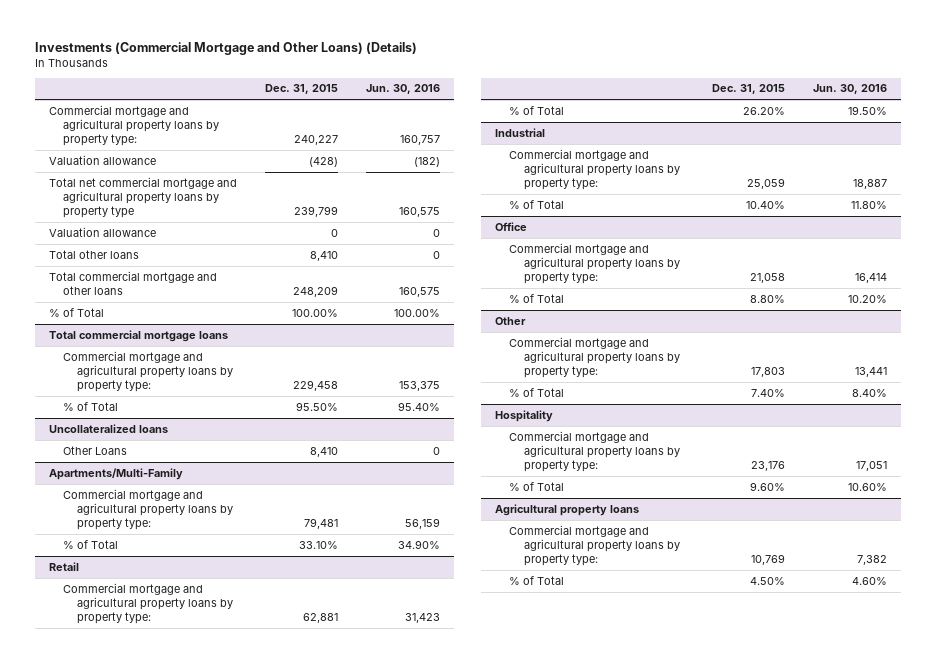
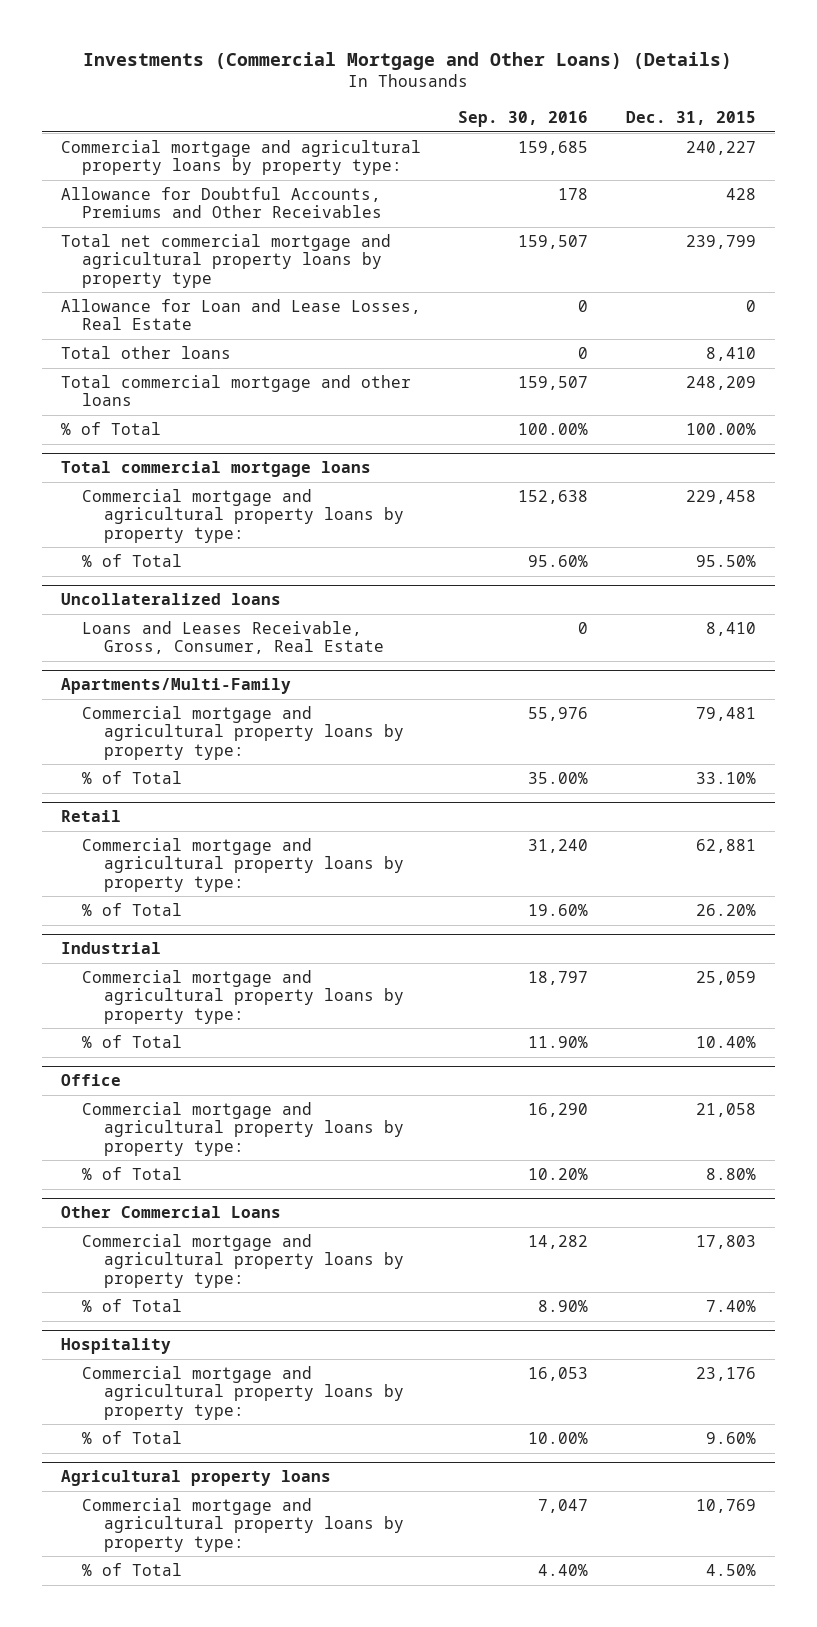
- | Dec. 31, 2015 | Jun. 30, 2016
+ | Sep. 30, 2016 | Dec. 31, 2015
- Valuation allowance | (428) | (182)
+ Allowance for Doubtful Accounts, Premiums and Other Receivables | 178 | 428
- Valuation allowance | 0 | 0
+ Allowance for Loan and Lease Losses, Real Estate | 0 | 0
@ Uncollateralized loans
- Other Loans | 8,410 | 0
+ Loans and Leases Receivable, Gross, Consumer, Real Estate | 0 | 8,410
- Other
+ Other Commercial Loans

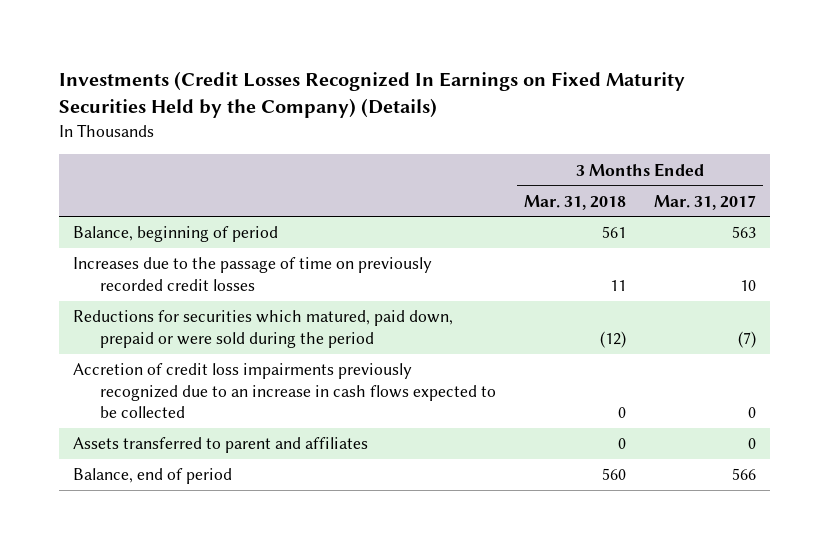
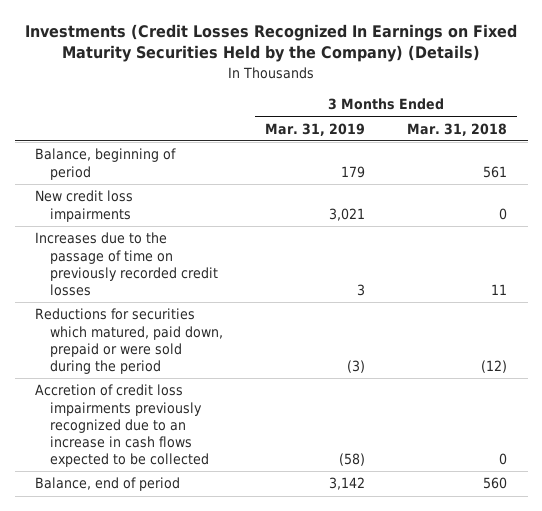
- | 3 Months Ended Mar. 31, 2018 | 3 Months Ended Mar. 31, 2017
+ | 3 Months Ended Mar. 31, 2019 | 3 Months Ended Mar. 31, 2018
+ New credit loss impairments | 3,021 | 0
- Assets transferred to parent and affiliates | 0 | 0

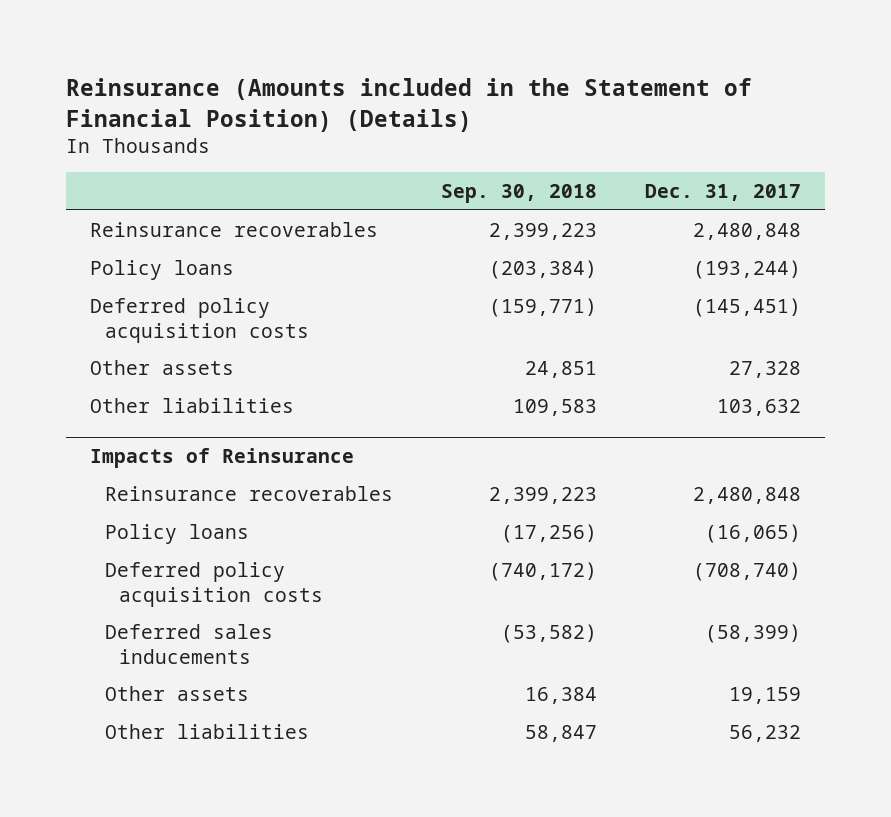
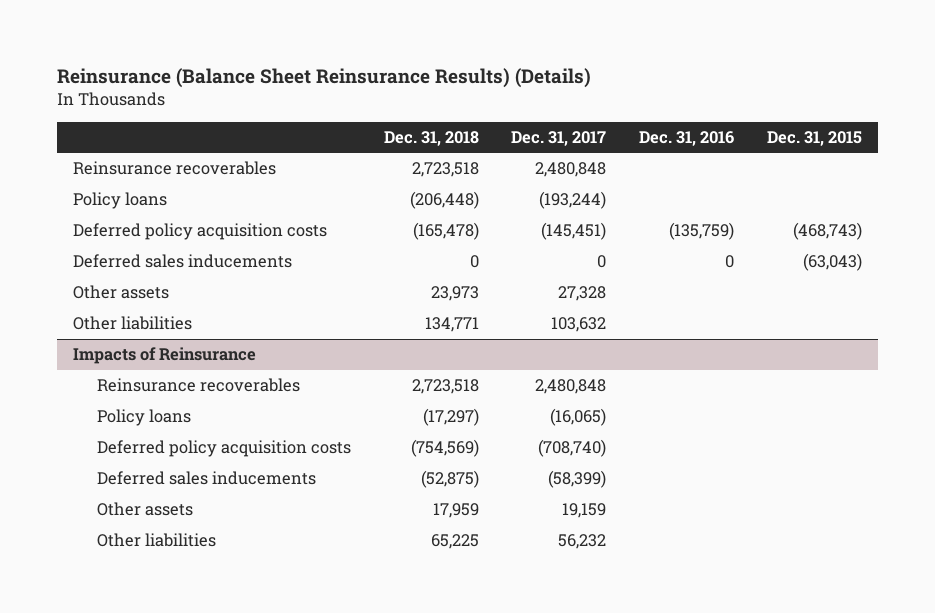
- Reinsurance (Amounts included in the Statement of Financial Position) (Details)
+ Reinsurance (Balance Sheet Reinsurance Results) (Details)
- | Sep. 30, 2018 | Dec. 31, 2017
+ | Dec. 31, 2018 | Dec. 31, 2017 | Dec. 31, 2016 | Dec. 31, 2015
+ Deferred sales inducements | 0 | 0 | 0 | (63,043)

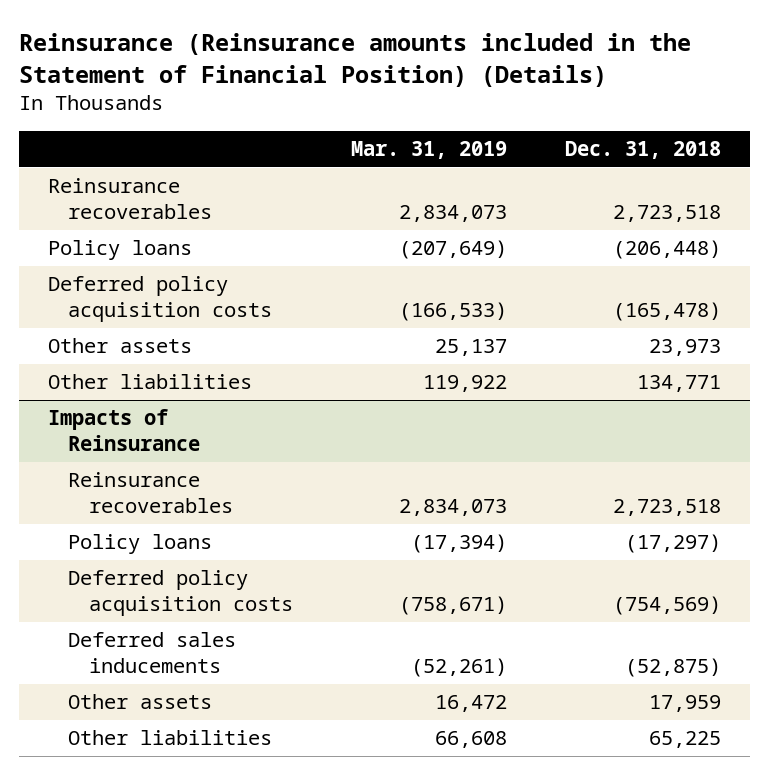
- Reinsurance (Balance Sheet Reinsurance Results) (Details)
+ Reinsurance (Reinsurance amounts included in the Statement of Financial Position) (Details)
- | Dec. 31, 2018 | Dec. 31, 2017 | Dec. 31, 2016 | Dec. 31, 2015
+ | Mar. 31, 2019 | Dec. 31, 2018
- Deferred sales inducements | 0 | 0 | 0 | (63,043)

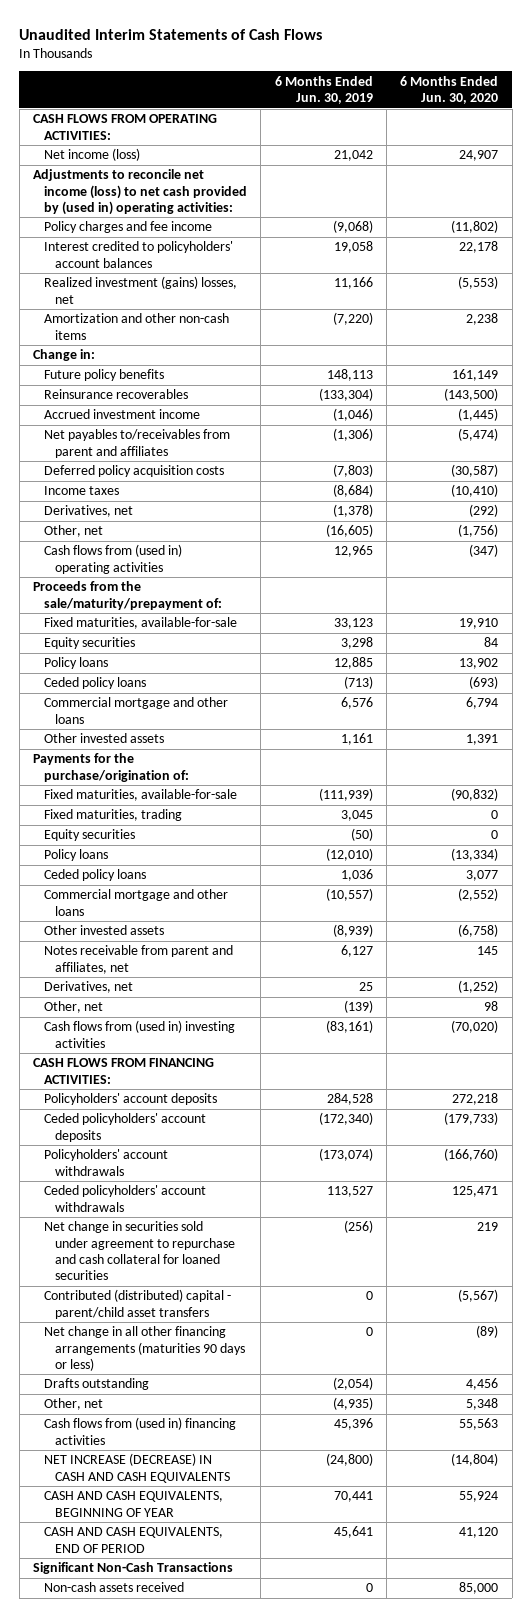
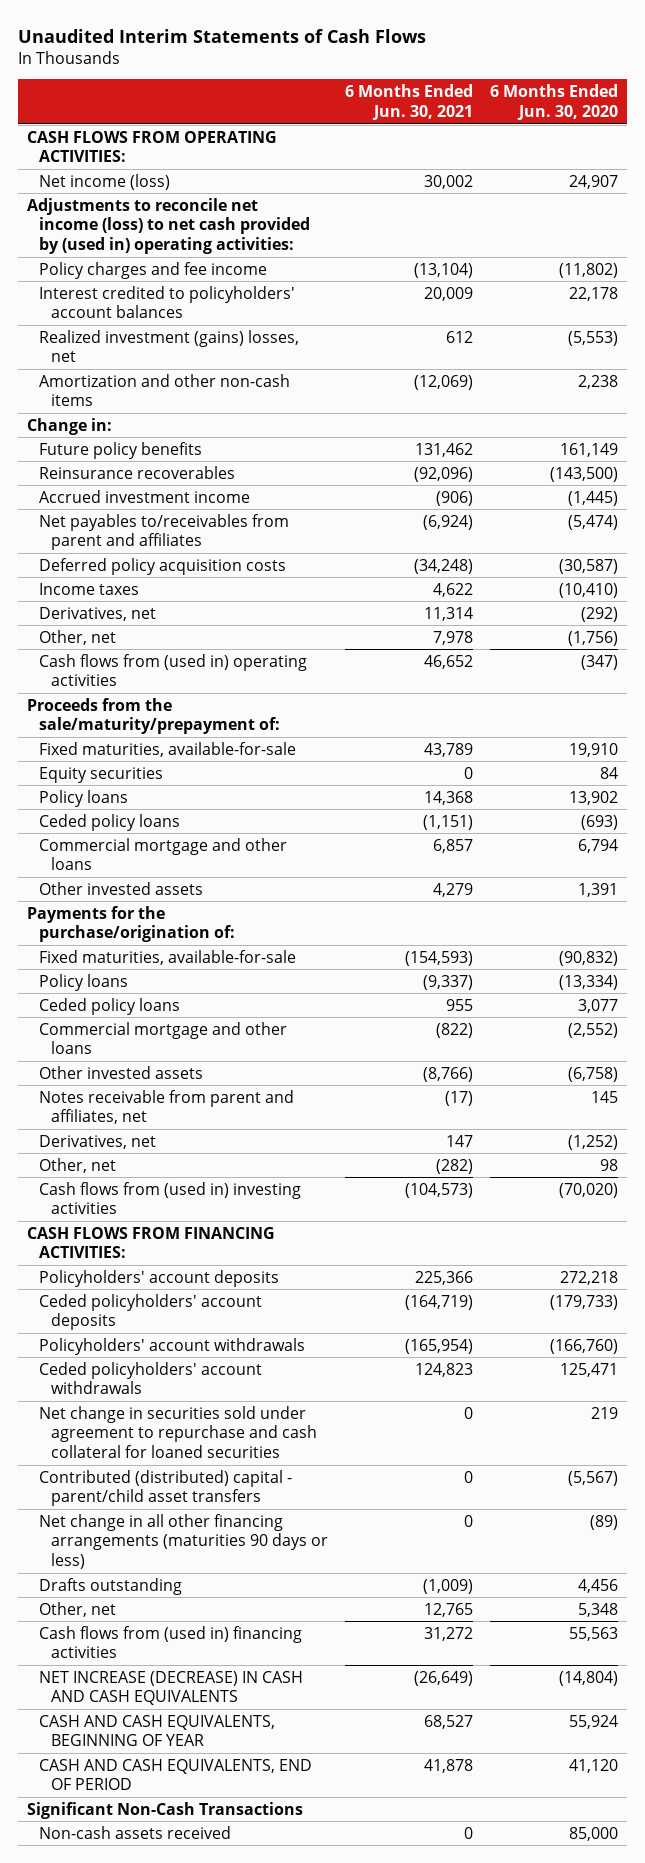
- | 6 Months Ended Jun. 30, 2019 | 6 Months Ended Jun. 30, 2020
+ | 6 Months Ended Jun. 30, 2021 | 6 Months Ended Jun. 30, 2020
- Fixed maturities, trading | 3,045 | 0
- Equity securities | (50) | 0

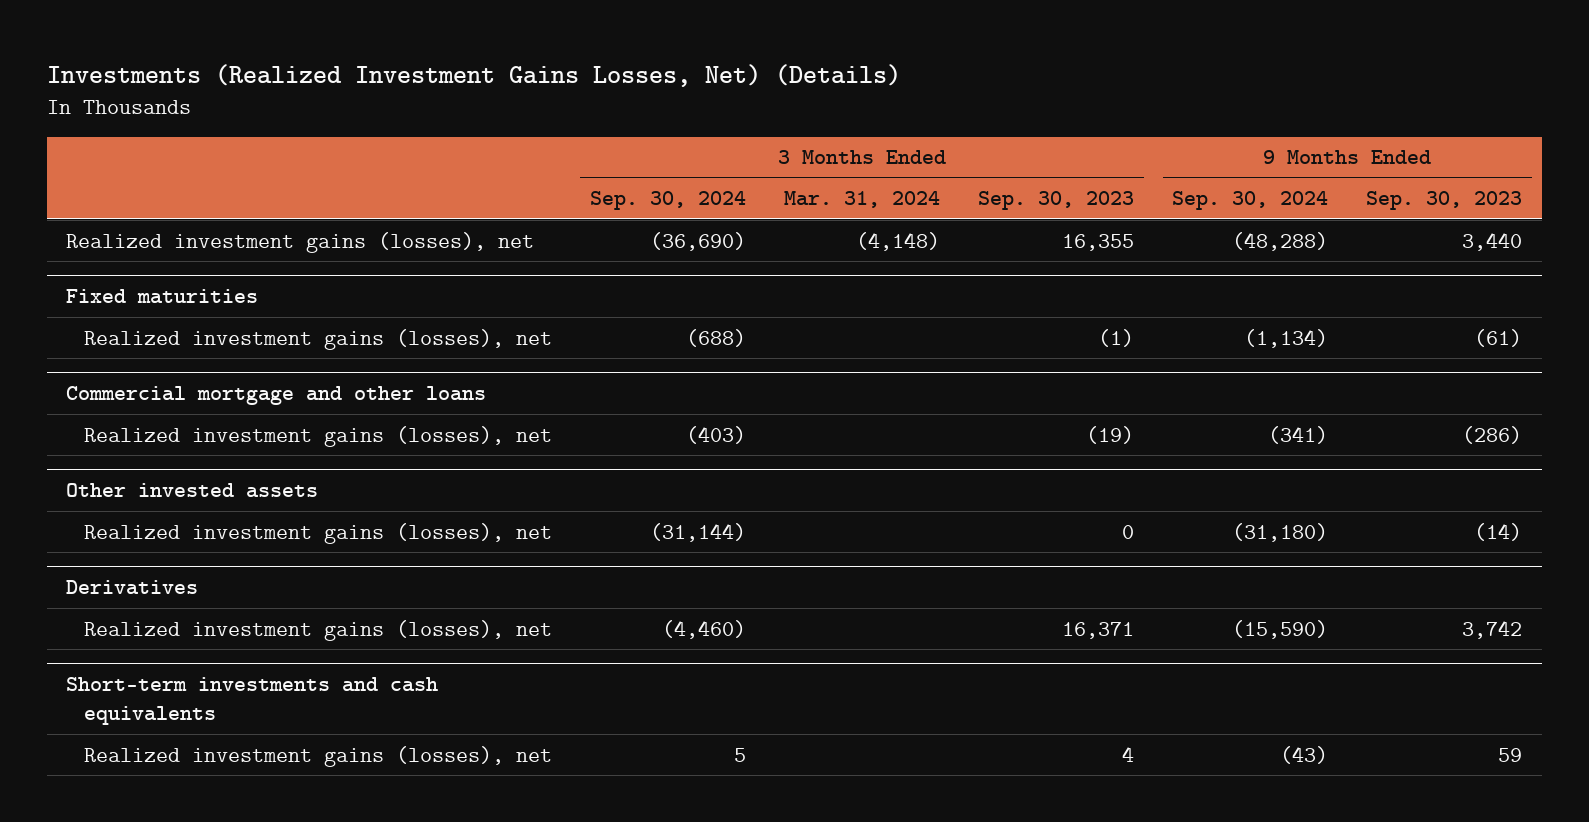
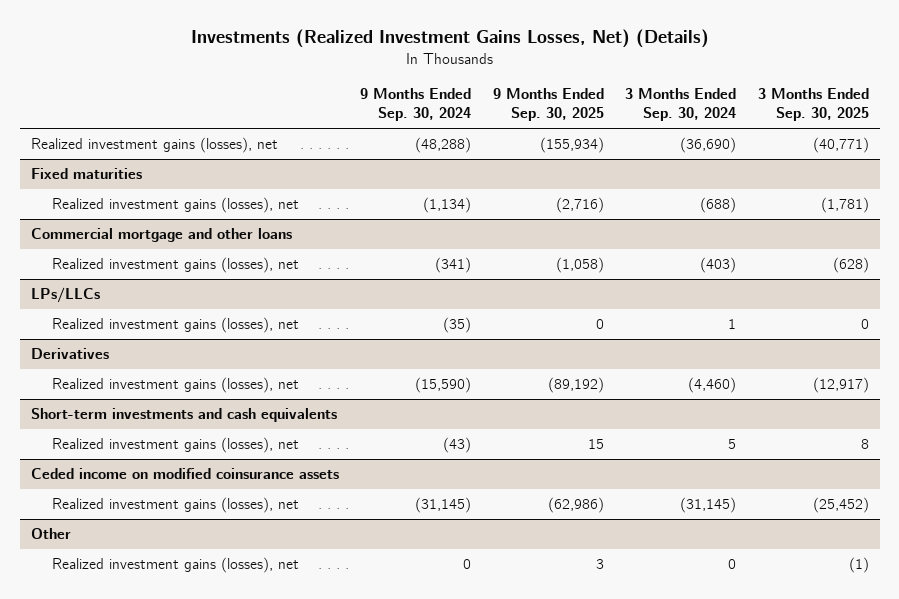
- | 3 Months Ended Sep. 30, 2024 | 3 Months Ended Mar. 31, 2024 | 3 Months Ended Sep. 30, 2023 | 9 Months Ended Sep. 30, 2024 | 9 Months Ended Sep. 30, 2023
+ | 9 Months Ended Sep. 30, 2024 | 9 Months Ended Sep. 30, 2025 | 3 Months Ended Sep. 30, 2024 | 3 Months Ended Sep. 30, 2025
- Other invested assets
- Realized investment gains (losses), net | (31,144) | | 0 | (31,180) | (14)
+ LPs/LLCs
+ Realized investment gains (losses), net | (35) | 0 | 1 | 0
+ Ceded income on modified coinsurance assets
+ Realized investment gains (losses), net | (31,145) | (62,986) | (31,145) | (25,452)
+ Other
+ Realized investment gains (losses), net | 0 | 3 | 0 | (1)

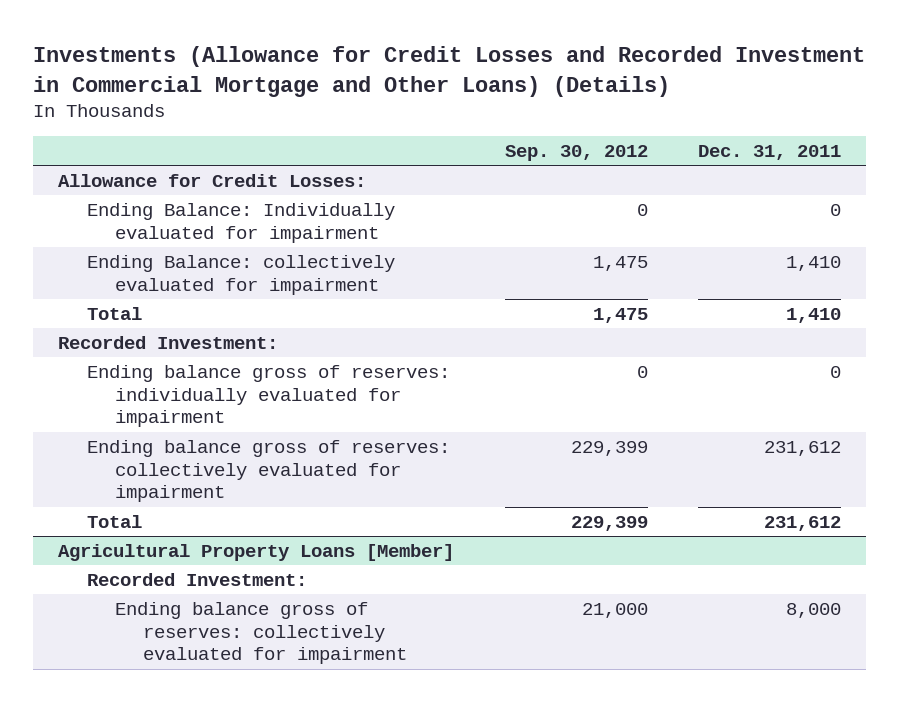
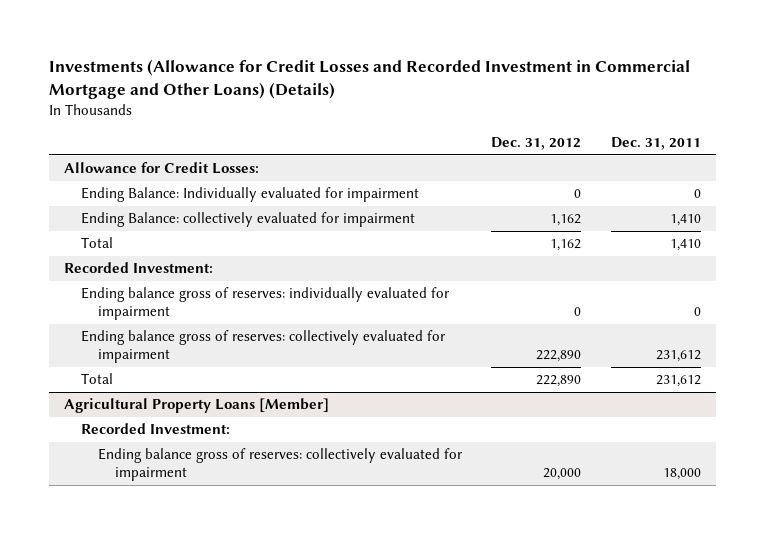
- | Sep. 30, 2012 | Dec. 31, 2011
+ | Dec. 31, 2012 | Dec. 31, 2011
@ Agricultural Property Loans [Member]
- Ending balance gross of reserves: collectively evaluated for impairment | 21,000 | 8,000
+ Ending balance gross of reserves: collectively evaluated for impairment | 20,000 | 18,000

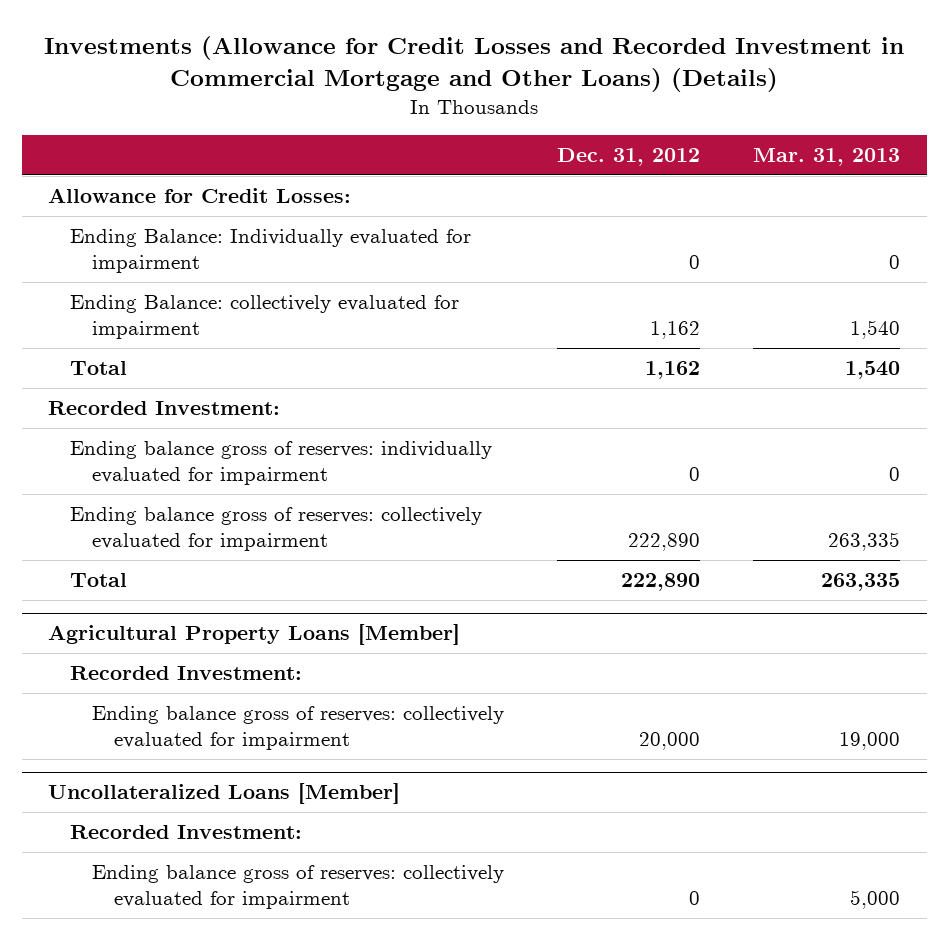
- | Dec. 31, 2012 | Dec. 31, 2011
+ | Dec. 31, 2012 | Mar. 31, 2013
+ Uncollateralized Loans [Member]
+ Recorded Investment:
+ Ending balance gross of reserves: collectively evaluated for impairment | 0 | 5,000

